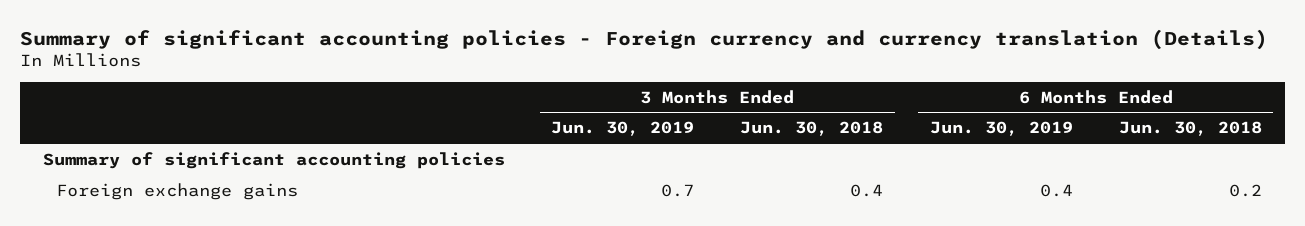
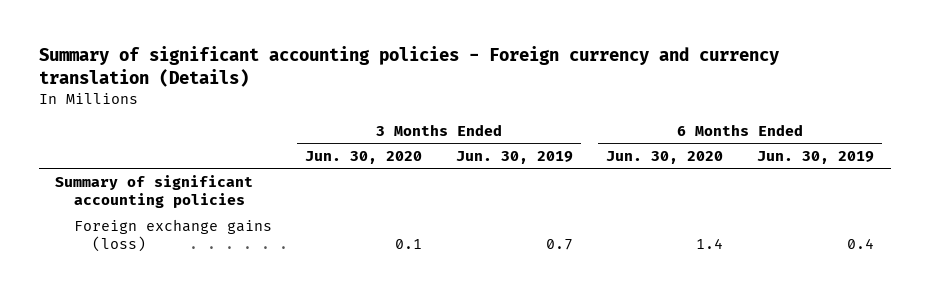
- | 3 Months Ended Jun. 30, 2019 | 3 Months Ended Jun. 30, 2018 | 6 Months Ended Jun. 30, 2019 | 6 Months Ended Jun. 30, 2018
+ | 3 Months Ended Jun. 30, 2020 | 3 Months Ended Jun. 30, 2019 | 6 Months Ended Jun. 30, 2020 | 6 Months Ended Jun. 30, 2019
- Foreign exchange gains | 0.7 | 0.4 | 0.4 | 0.2
+ Foreign exchange gains (loss) | 0.1 | 0.7 | 1.4 | 0.4

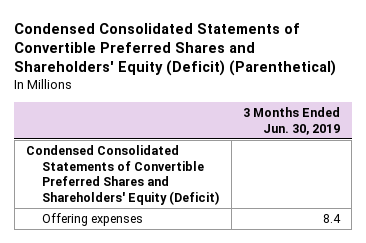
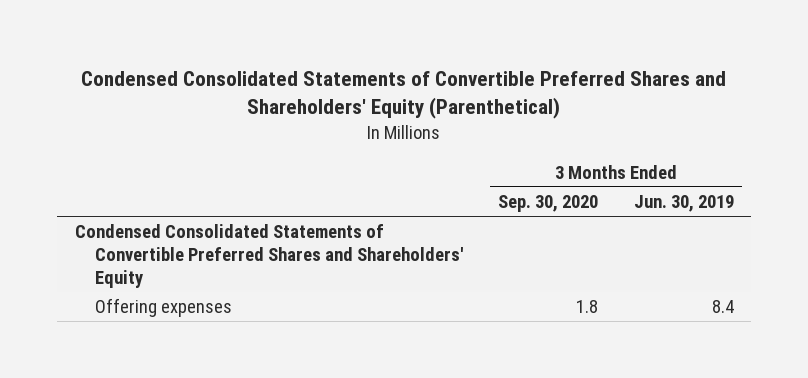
- Condensed Consolidated Statements of Convertible Preferred Shares and Shareholders' Equity (Deficit) (Parenthetical)
+ Condensed Consolidated Statements of Convertible Preferred Shares and Shareholders' Equity (Parenthetical)
- | 3 Months Ended Jun. 30, 2019
+ | 3 Months Ended Sep. 30, 2020 | 3 Months Ended Jun. 30, 2019
- Condensed Consolidated Statements of Convertible Preferred Shares and Shareholders' Equity (Deficit)
+ Condensed Consolidated Statements of Convertible Preferred Shares and Shareholders' Equity

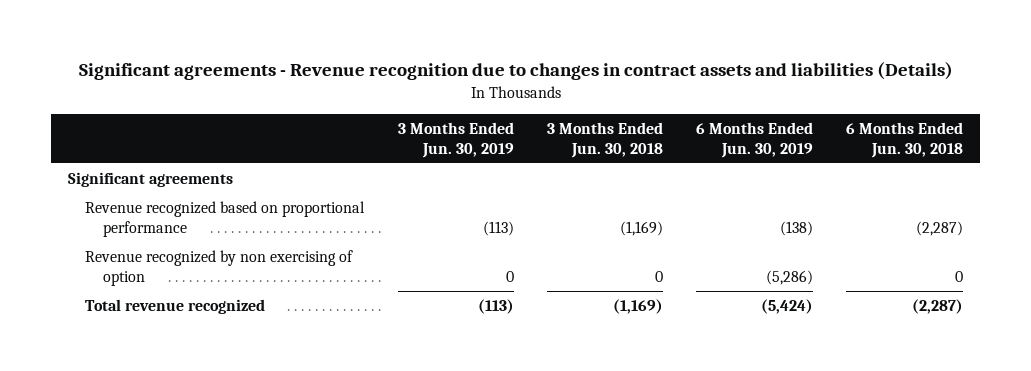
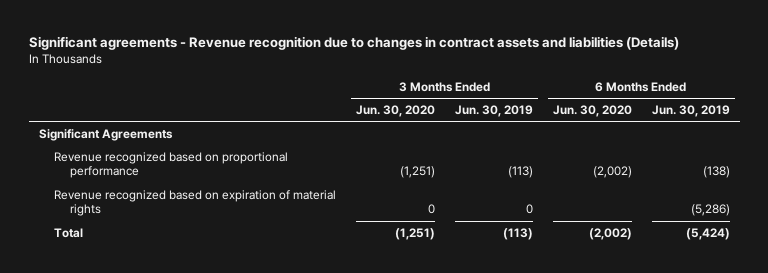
- | 3 Months Ended Jun. 30, 2019 | 3 Months Ended Jun. 30, 2018 | 6 Months Ended Jun. 30, 2019 | 6 Months Ended Jun. 30, 2018
+ | 3 Months Ended Jun. 30, 2020 | 3 Months Ended Jun. 30, 2019 | 6 Months Ended Jun. 30, 2020 | 6 Months Ended Jun. 30, 2019
- Significant agreements
+ Significant Agreements
- Revenue recognized by non exercising of option | 0 | 0 | (5,286) | 0
- Total revenue recognized | (113) | (1,169) | (5,424) | (2,287)
+ Revenue recognized based on expiration of material rights | 0 | 0 | | (5,286)
+ Total | (1,251) | (113) | (2,002) | (5,424)

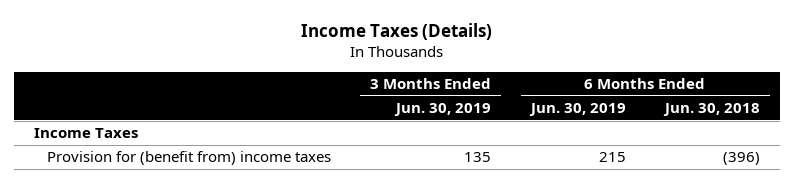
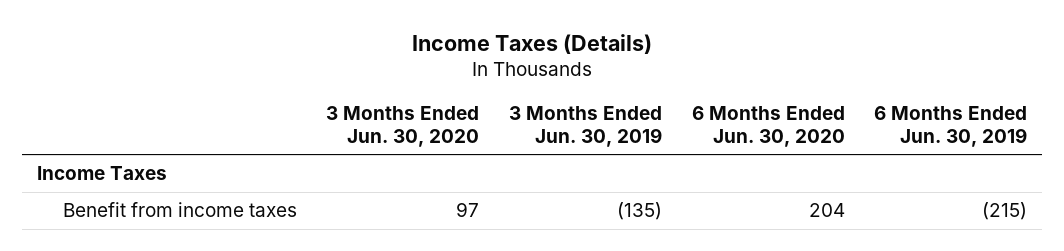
- | 3 Months Ended Jun. 30, 2019 | 6 Months Ended Jun. 30, 2019 | 6 Months Ended Jun. 30, 2018
+ | 3 Months Ended Jun. 30, 2020 | 3 Months Ended Jun. 30, 2019 | 6 Months Ended Jun. 30, 2020 | 6 Months Ended Jun. 30, 2019
- Provision for (benefit from) income taxes | 135 | 215 | (396)
+ Benefit from income taxes | 97 | (135) | 204 | (215)

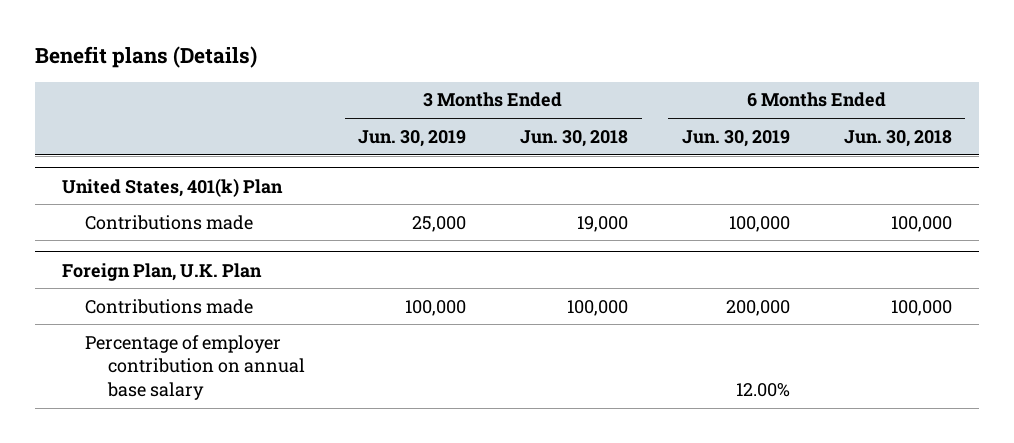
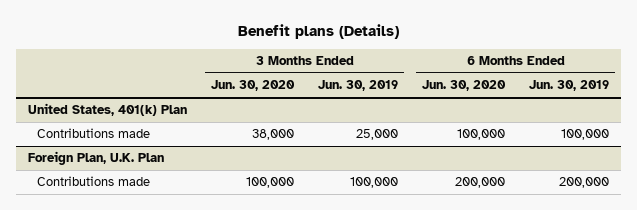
- | 3 Months Ended Jun. 30, 2019 | 3 Months Ended Jun. 30, 2018 | 6 Months Ended Jun. 30, 2019 | 6 Months Ended Jun. 30, 2018
+ | 3 Months Ended Jun. 30, 2020 | 3 Months Ended Jun. 30, 2019 | 6 Months Ended Jun. 30, 2020 | 6 Months Ended Jun. 30, 2019
@ Foreign Plan, U.K. Plan
- Percentage of employer contribution on annual base salary | | | 12.00% |

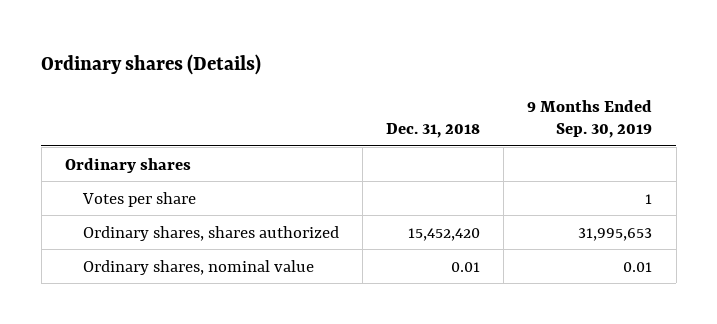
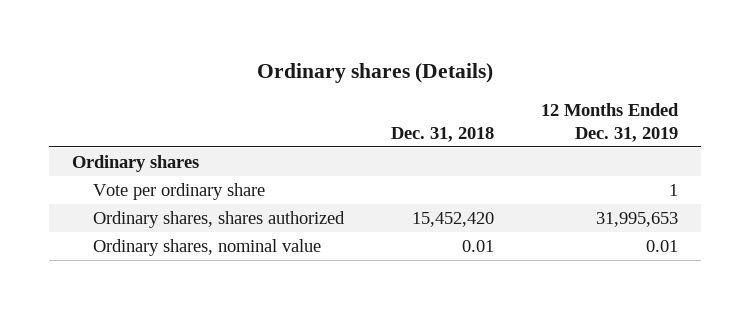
- | Dec. 31, 2018 | 9 Months Ended Sep. 30, 2019
+ | Dec. 31, 2018 | 12 Months Ended Dec. 31, 2019
- Votes per share | | 1
+ Vote per ordinary share | | 1

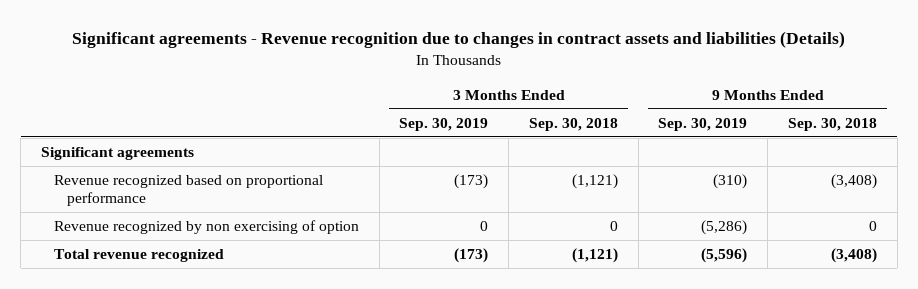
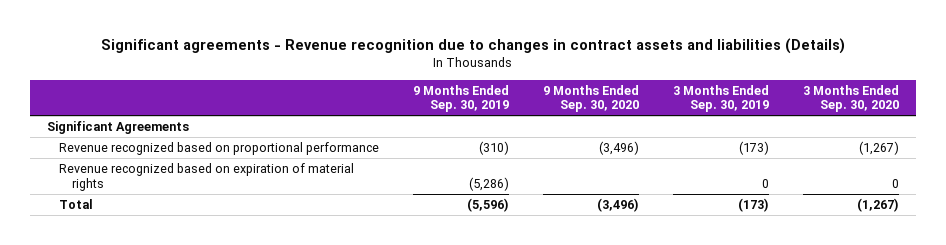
- | 3 Months Ended Sep. 30, 2019 | 3 Months Ended Sep. 30, 2018 | 9 Months Ended Sep. 30, 2019 | 9 Months Ended Sep. 30, 2018
+ | 9 Months Ended Sep. 30, 2019 | 9 Months Ended Sep. 30, 2020 | 3 Months Ended Sep. 30, 2019 | 3 Months Ended Sep. 30, 2020
- Significant agreements
+ Significant Agreements
- Revenue recognized by non exercising of option | 0 | 0 | (5,286) | 0
- Total revenue recognized | (173) | (1,121) | (5,596) | (3,408)
+ Revenue recognized based on expiration of material rights | (5,286) | | 0 | 0
+ Total | (5,596) | (3,496) | (173) | (1,267)

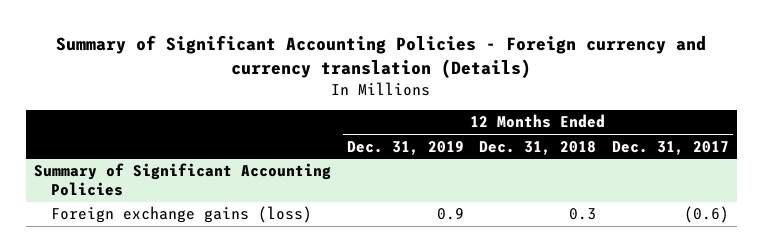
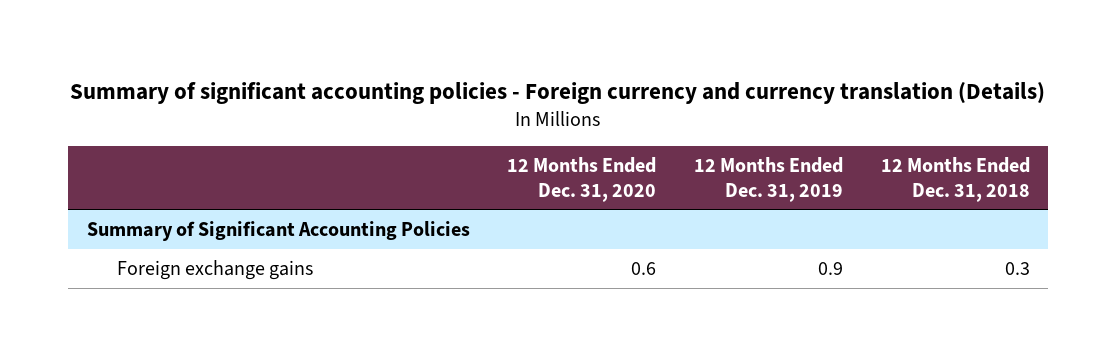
- Summary of Significant Accounting Policies - Foreign currency and currency translation (Details)
+ Summary of significant accounting policies - Foreign currency and currency translation (Details)
- | 12 Months Ended Dec. 31, 2019 | 12 Months Ended Dec. 31, 2018 | 12 Months Ended Dec. 31, 2017
+ | 12 Months Ended Dec. 31, 2020 | 12 Months Ended Dec. 31, 2019 | 12 Months Ended Dec. 31, 2018
- Foreign exchange gains (loss) | 0.9 | 0.3 | (0.6)
+ Foreign exchange gains | 0.6 | 0.9 | 0.3

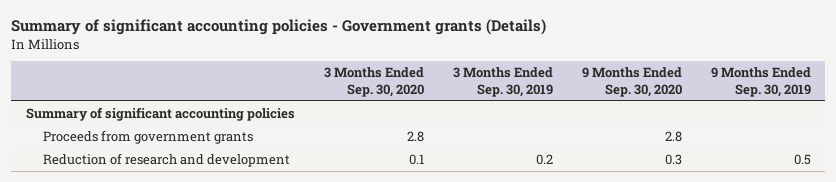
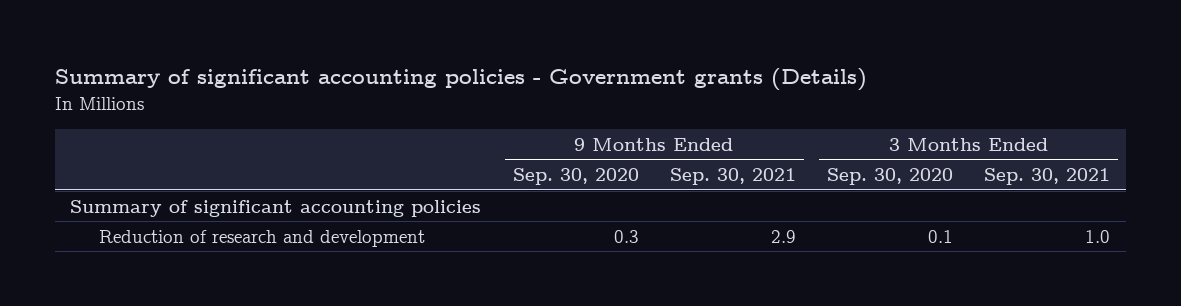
- | 3 Months Ended Sep. 30, 2020 | 3 Months Ended Sep. 30, 2019 | 9 Months Ended Sep. 30, 2020 | 9 Months Ended Sep. 30, 2019
+ | 9 Months Ended Sep. 30, 2020 | 9 Months Ended Sep. 30, 2021 | 3 Months Ended Sep. 30, 2020 | 3 Months Ended Sep. 30, 2021
- Proceeds from government grants | 2.8 | | 2.8 |

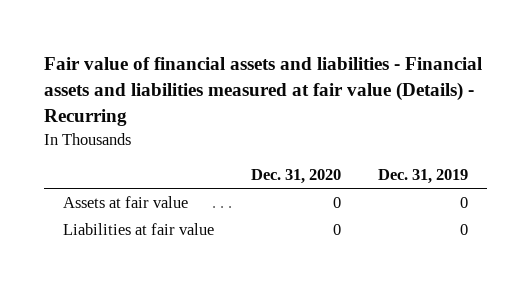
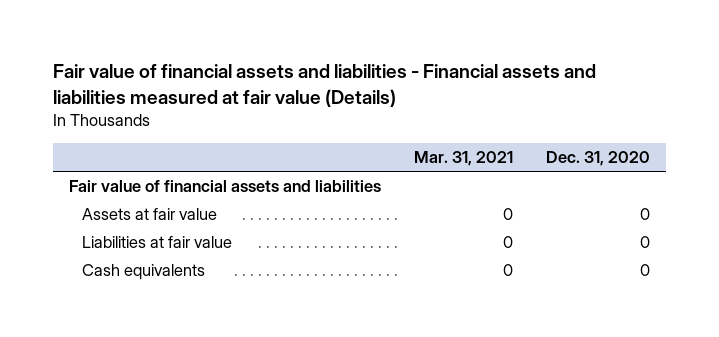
- Fair value of financial assets and liabilities - Financial assets and liabilities measured at fair value (Details) - Recurring
+ Fair value of financial assets and liabilities - Financial assets and liabilities measured at fair value (Details)
- | Dec. 31, 2020 | Dec. 31, 2019
+ | Mar. 31, 2021 | Dec. 31, 2020
+ Fair value of financial assets and liabilities
+ Cash equivalents | 0 | 0

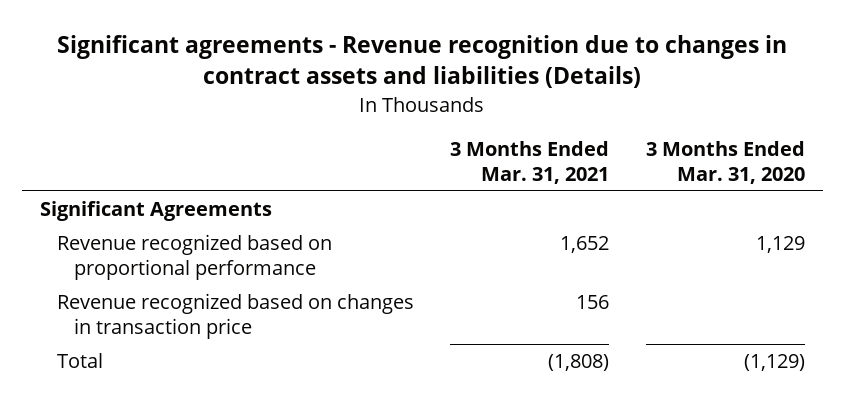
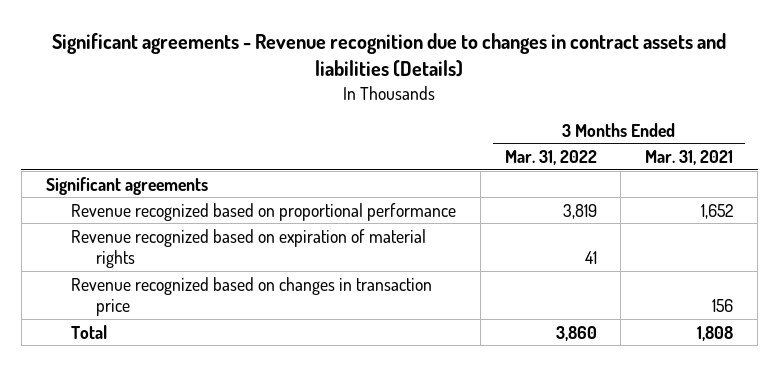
- | 3 Months Ended Mar. 31, 2021 | 3 Months Ended Mar. 31, 2020
+ | 3 Months Ended Mar. 31, 2022 | 3 Months Ended Mar. 31, 2021
- Significant Agreements
+ Significant agreements
+ Revenue recognized based on expiration of material rights | 41 |
- Total | (1,808) | (1,129)
+ Total | 3,860 | 1,808

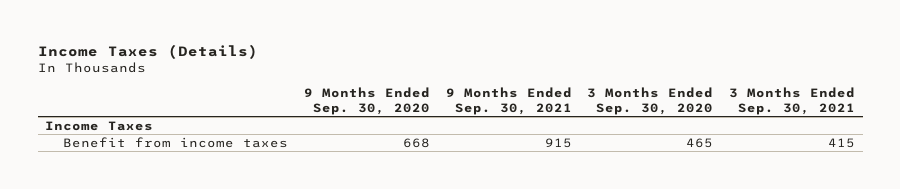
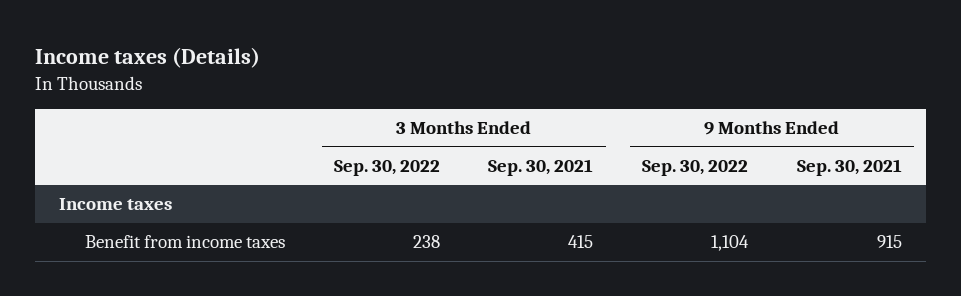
- Income Taxes (Details)
+ Income taxes (Details)
- | 9 Months Ended Sep. 30, 2020 | 9 Months Ended Sep. 30, 2021 | 3 Months Ended Sep. 30, 2020 | 3 Months Ended Sep. 30, 2021
+ | 3 Months Ended Sep. 30, 2022 | 3 Months Ended Sep. 30, 2021 | 9 Months Ended Sep. 30, 2022 | 9 Months Ended Sep. 30, 2021
- Income Taxes
+ Income taxes

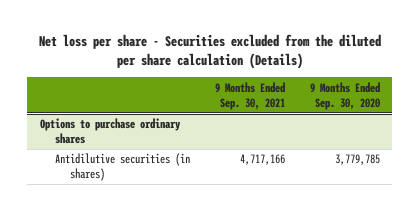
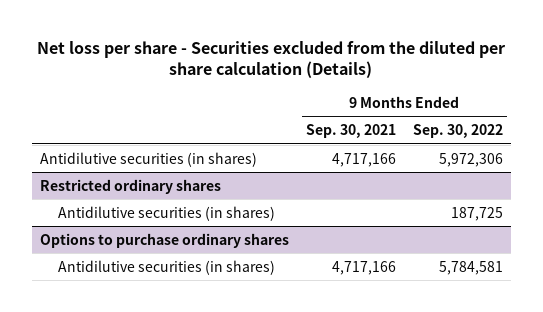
- | 9 Months Ended Sep. 30, 2021 | 9 Months Ended Sep. 30, 2020
+ | 9 Months Ended Sep. 30, 2021 | 9 Months Ended Sep. 30, 2022
+ Antidilutive securities (in shares) | 4,717,166 | 5,972,306
+ Restricted ordinary shares
+ Antidilutive securities (in shares) | | 187,725

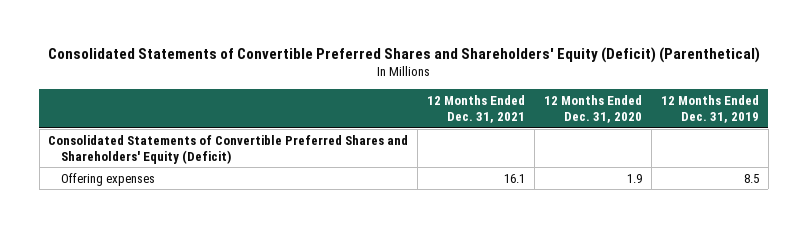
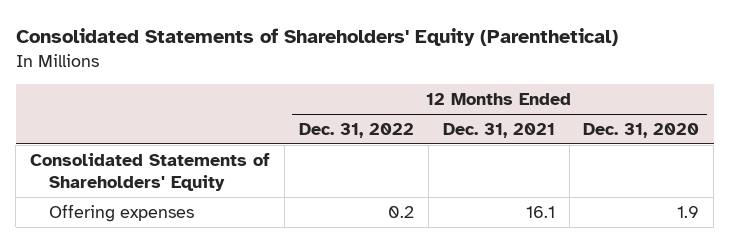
- Consolidated Statements of Convertible Preferred Shares and Shareholders' Equity (Deficit) (Parenthetical)
+ Consolidated Statements of Shareholders' Equity (Parenthetical)
- | 12 Months Ended Dec. 31, 2021 | 12 Months Ended Dec. 31, 2020 | 12 Months Ended Dec. 31, 2019
+ | 12 Months Ended Dec. 31, 2022 | 12 Months Ended Dec. 31, 2021 | 12 Months Ended Dec. 31, 2020
- Consolidated Statements of Convertible Preferred Shares and Shareholders' Equity (Deficit)
+ Consolidated Statements of Shareholders' Equity

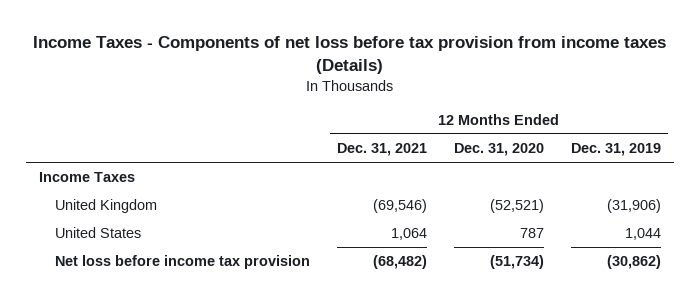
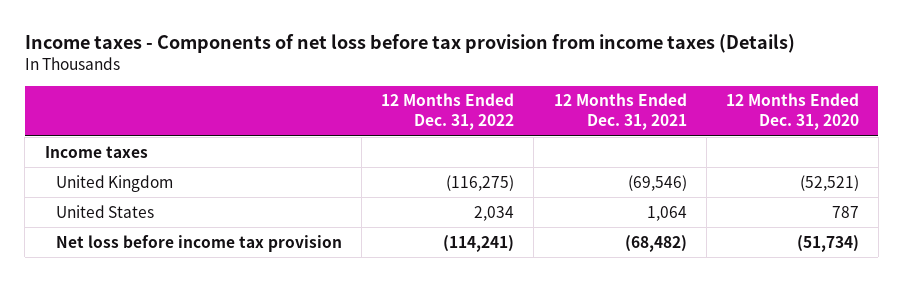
- Income Taxes - Components of net loss before tax provision from income taxes (Details)
+ Income taxes - Components of net loss before tax provision from income taxes (Details)
- | 12 Months Ended Dec. 31, 2021 | 12 Months Ended Dec. 31, 2020 | 12 Months Ended Dec. 31, 2019
+ | 12 Months Ended Dec. 31, 2022 | 12 Months Ended Dec. 31, 2021 | 12 Months Ended Dec. 31, 2020
- Income Taxes
+ Income taxes

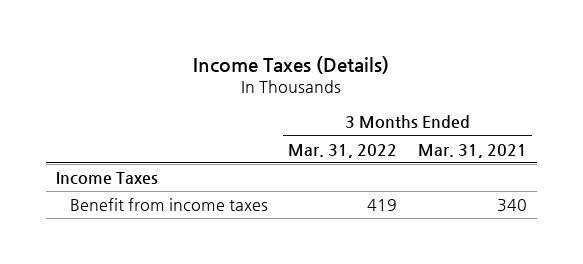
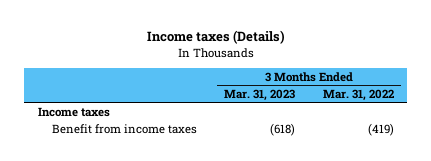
- Income Taxes (Details)
+ Income taxes (Details)
- | 3 Months Ended Mar. 31, 2022 | 3 Months Ended Mar. 31, 2021
+ | 3 Months Ended Mar. 31, 2023 | 3 Months Ended Mar. 31, 2022
- Income Taxes
- Benefit from income taxes | 419 | 340
+ Income taxes
+ Benefit from income taxes | (618) | (419)

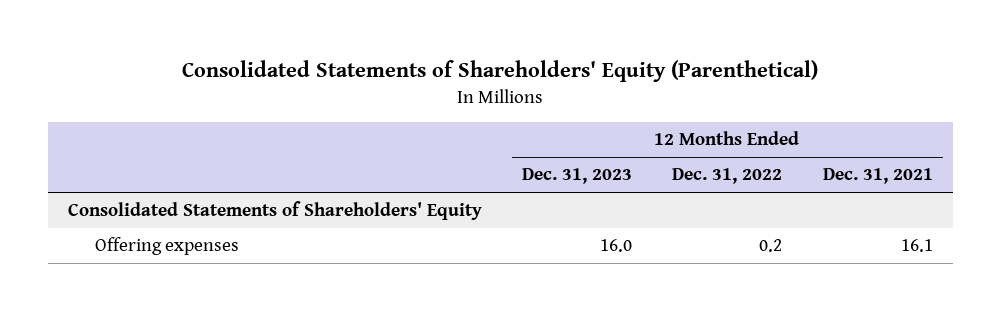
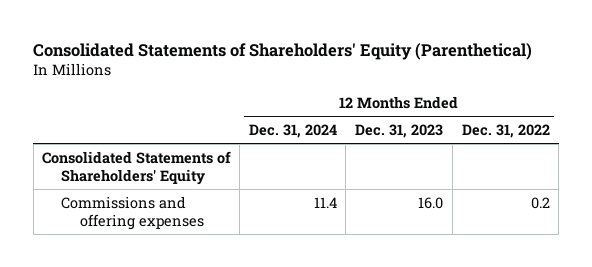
- | 12 Months Ended Dec. 31, 2023 | 12 Months Ended Dec. 31, 2022 | 12 Months Ended Dec. 31, 2021
+ | 12 Months Ended Dec. 31, 2024 | 12 Months Ended Dec. 31, 2023 | 12 Months Ended Dec. 31, 2022
- Offering expenses | 16.0 | 0.2 | 16.1
+ Commissions and offering expenses | 11.4 | 16.0 | 0.2

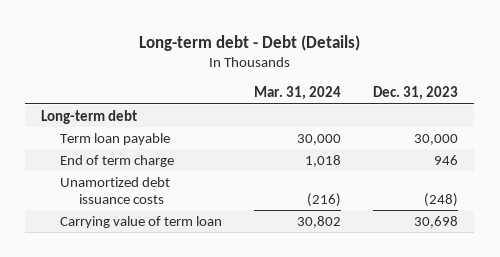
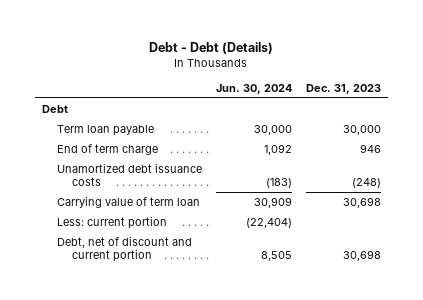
- Long-term debt - Debt (Details)
+ Debt - Debt (Details)
- | Mar. 31, 2024 | Dec. 31, 2023
+ | Jun. 30, 2024 | Dec. 31, 2023
- Long-term debt
+ Debt
+ Less: current portion | (22,404) |
+ Debt, net of discount and current portion | 8,505 | 30,698

